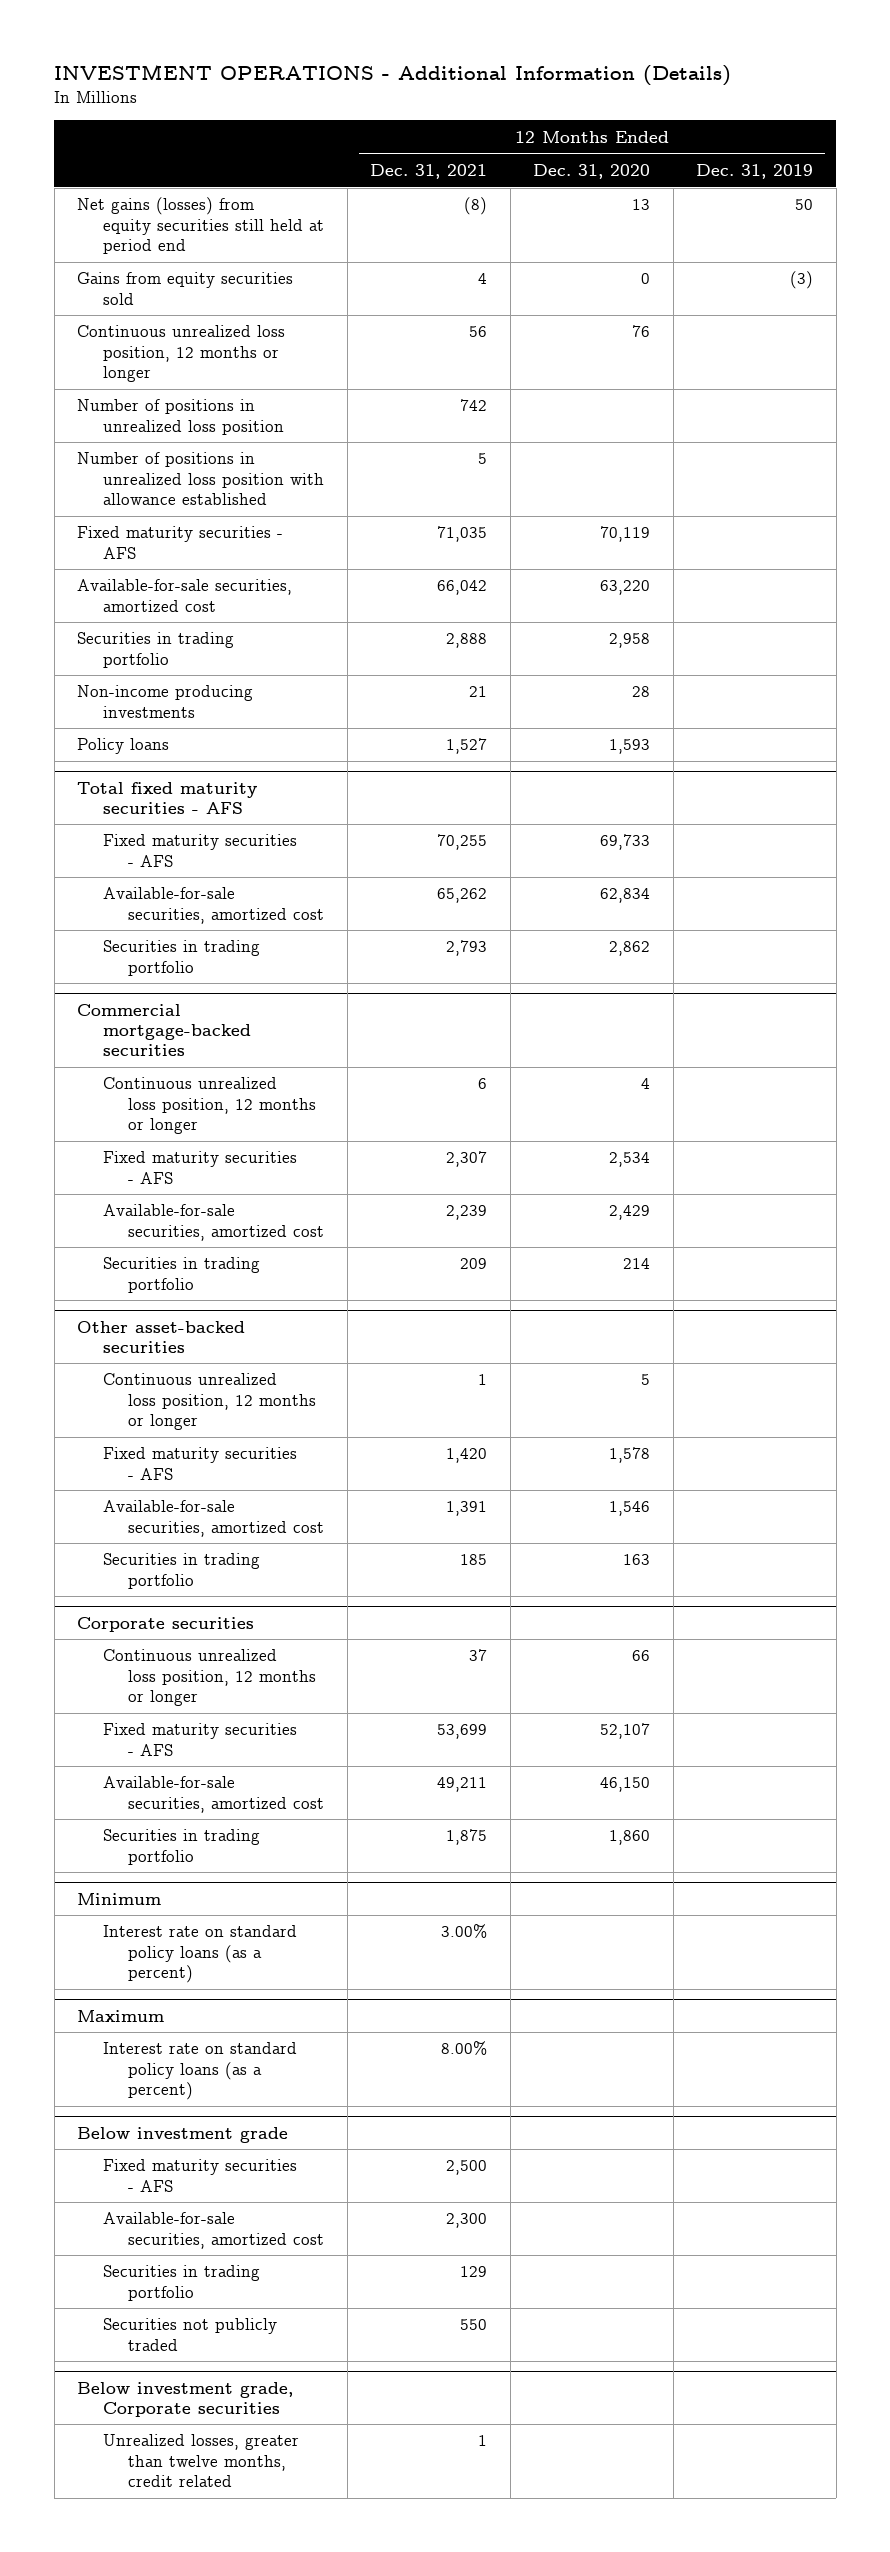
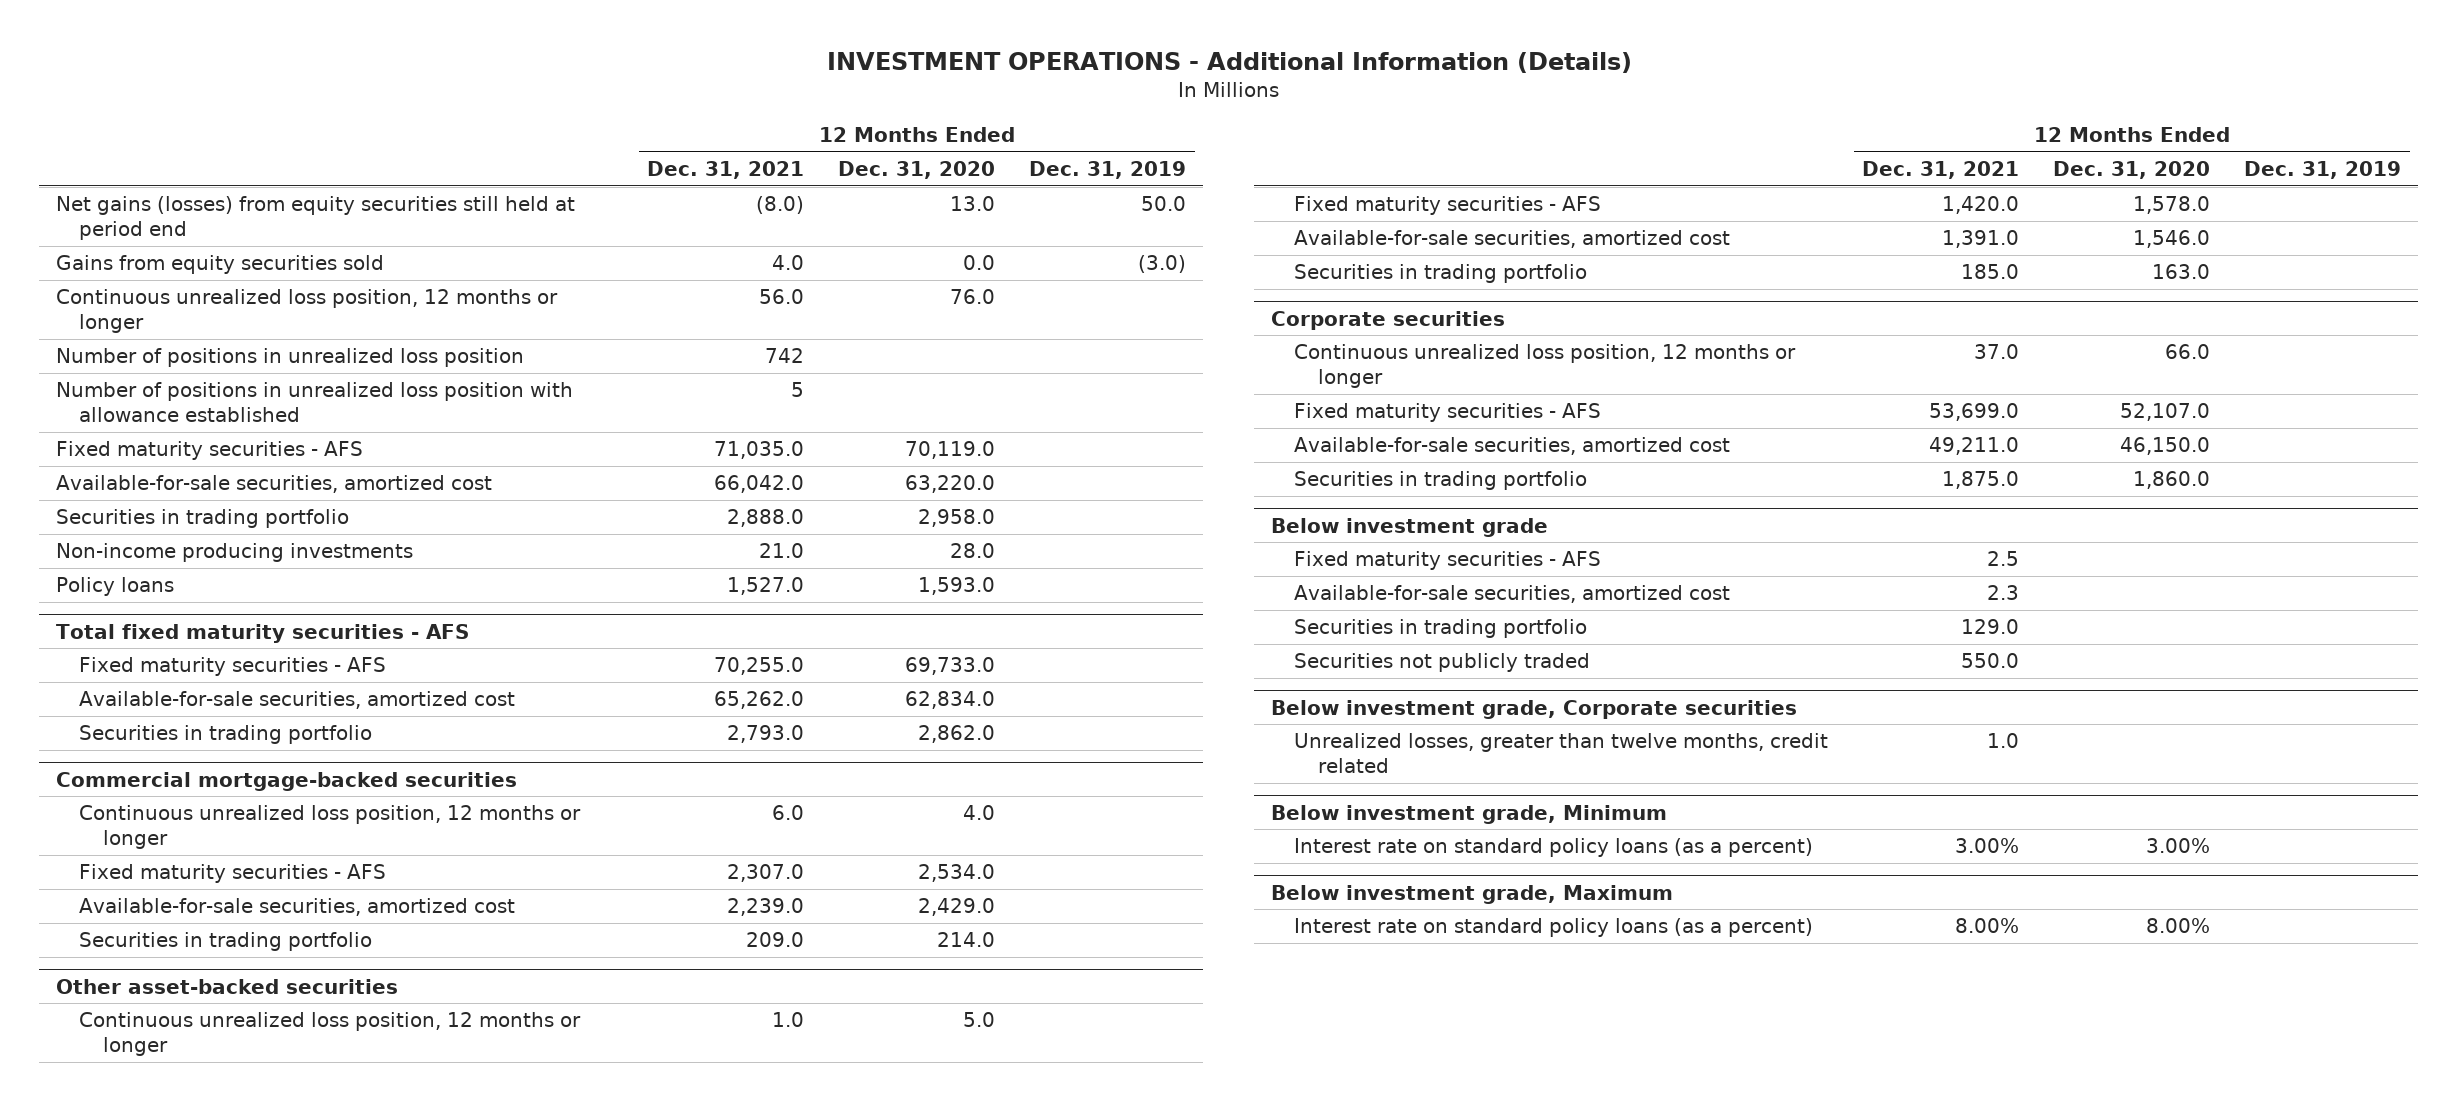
- Net gains (losses) from equity securities still held at period end | (8) | 13 | 50
- Gains from equity securities sold | 4 | 0 | (3)
- Continuous unrealized loss position, 12 months or longer | 56 | 76 |
+ Net gains (losses) from equity securities still held at period end | (8.0) | 13.0 | 50.0
+ Gains from equity securities sold | 4.0 | 0.0 | (3.0)
+ Continuous unrealized loss position, 12 months or longer | 56.0 | 76.0 |
- Fixed maturity securities - AFS | 71,035 | 70,119 |
- Available-for-sale securities, amortized cost | 66,042 | 63,220 |
- Securities in trading portfolio | 2,888 | 2,958 |
- Non-income producing investments | 21 | 28 |
- Policy loans | 1,527 | 1,593 |
+ Fixed maturity securities - AFS | 71,035.0 | 70,119.0 |
+ Available-for-sale securities, amortized cost | 66,042.0 | 63,220.0 |
+ Securities in trading portfolio | 2,888.0 | 2,958.0 |
+ Non-income producing investments | 21.0 | 28.0 |
+ Policy loans | 1,527.0 | 1,593.0 |
@ Total fixed maturity securities - AFS
- Fixed maturity securities - AFS | 70,255 | 69,733 |
- Available-for-sale securities, amortized cost | 65,262 | 62,834 |
- Securities in trading portfolio | 2,793 | 2,862 |
+ Fixed maturity securities - AFS | 70,255.0 | 69,733.0 |
+ Available-for-sale securities, amortized cost | 65,262.0 | 62,834.0 |
+ Securities in trading portfolio | 2,793.0 | 2,862.0 |
@ Commercial mortgage-backed securities
- Continuous unrealized loss position, 12 months or longer | 6 | 4 |
- Fixed maturity securities - AFS | 2,307 | 2,534 |
- Available-for-sale securities, amortized cost | 2,239 | 2,429 |
- Securities in trading portfolio | 209 | 214 |
+ Continuous unrealized loss position, 12 months or longer | 6.0 | 4.0 |
+ Fixed maturity securities - AFS | 2,307.0 | 2,534.0 |
+ Available-for-sale securities, amortized cost | 2,239.0 | 2,429.0 |
+ Securities in trading portfolio | 209.0 | 214.0 |
@ Other asset-backed securities
- Continuous unrealized loss position, 12 months or longer | 1 | 5 |
- Fixed maturity securities - AFS | 1,420 | 1,578 |
- Available-for-sale securities, amortized cost | 1,391 | 1,546 |
- Securities in trading portfolio | 185 | 163 |
+ Continuous unrealized loss position, 12 months or longer | 1.0 | 5.0 |
+ Fixed maturity securities - AFS | 1,420.0 | 1,578.0 |
+ Available-for-sale securities, amortized cost | 1,391.0 | 1,546.0 |
+ Securities in trading portfolio | 185.0 | 163.0 |
@ Corporate securities
- Continuous unrealized loss position, 12 months or longer | 37 | 66 |
- Fixed maturity securities - AFS | 53,699 | 52,107 |
- Available-for-sale securities, amortized cost | 49,211 | 46,150 |
- Securities in trading portfolio | 1,875 | 1,860 |
- Minimum
- Interest rate on standard policy loans (as a percent) | 3.00% | |
- Maximum
- Interest rate on standard policy loans (as a percent) | 8.00% | |
@ Corporate securities
+ Continuous unrealized loss position, 12 months or longer | 37.0 | 66.0 |
+ Fixed maturity securities - AFS | 53,699.0 | 52,107.0 |
+ Available-for-sale securities, amortized cost | 49,211.0 | 46,150.0 |
+ Securities in trading portfolio | 1,875.0 | 1,860.0 |
@ Below investment grade
- Fixed maturity securities - AFS | 2,500 | |
- Available-for-sale securities, amortized cost | 2,300 | |
- Securities in trading portfolio | 129 | |
- Securities not publicly traded | 550 | |
+ Fixed maturity securities - AFS | 2.5 | |
+ Available-for-sale securities, amortized cost | 2.3 | |
+ Securities in trading portfolio | 129.0 | |
+ Securities not publicly traded | 550.0 | |
@ Below investment grade, Corporate securities
- Unrealized losses, greater than twelve months, credit related | 1 | |
+ Unrealized losses, greater than twelve months, credit related | 1.0 | |
+ Below investment grade, Minimum
+ Interest rate on standard policy loans (as a percent) | 3.00% | 3.00% |
+ Below investment grade, Maximum
+ Interest rate on standard policy loans (as a percent) | 8.00% | 8.00% |

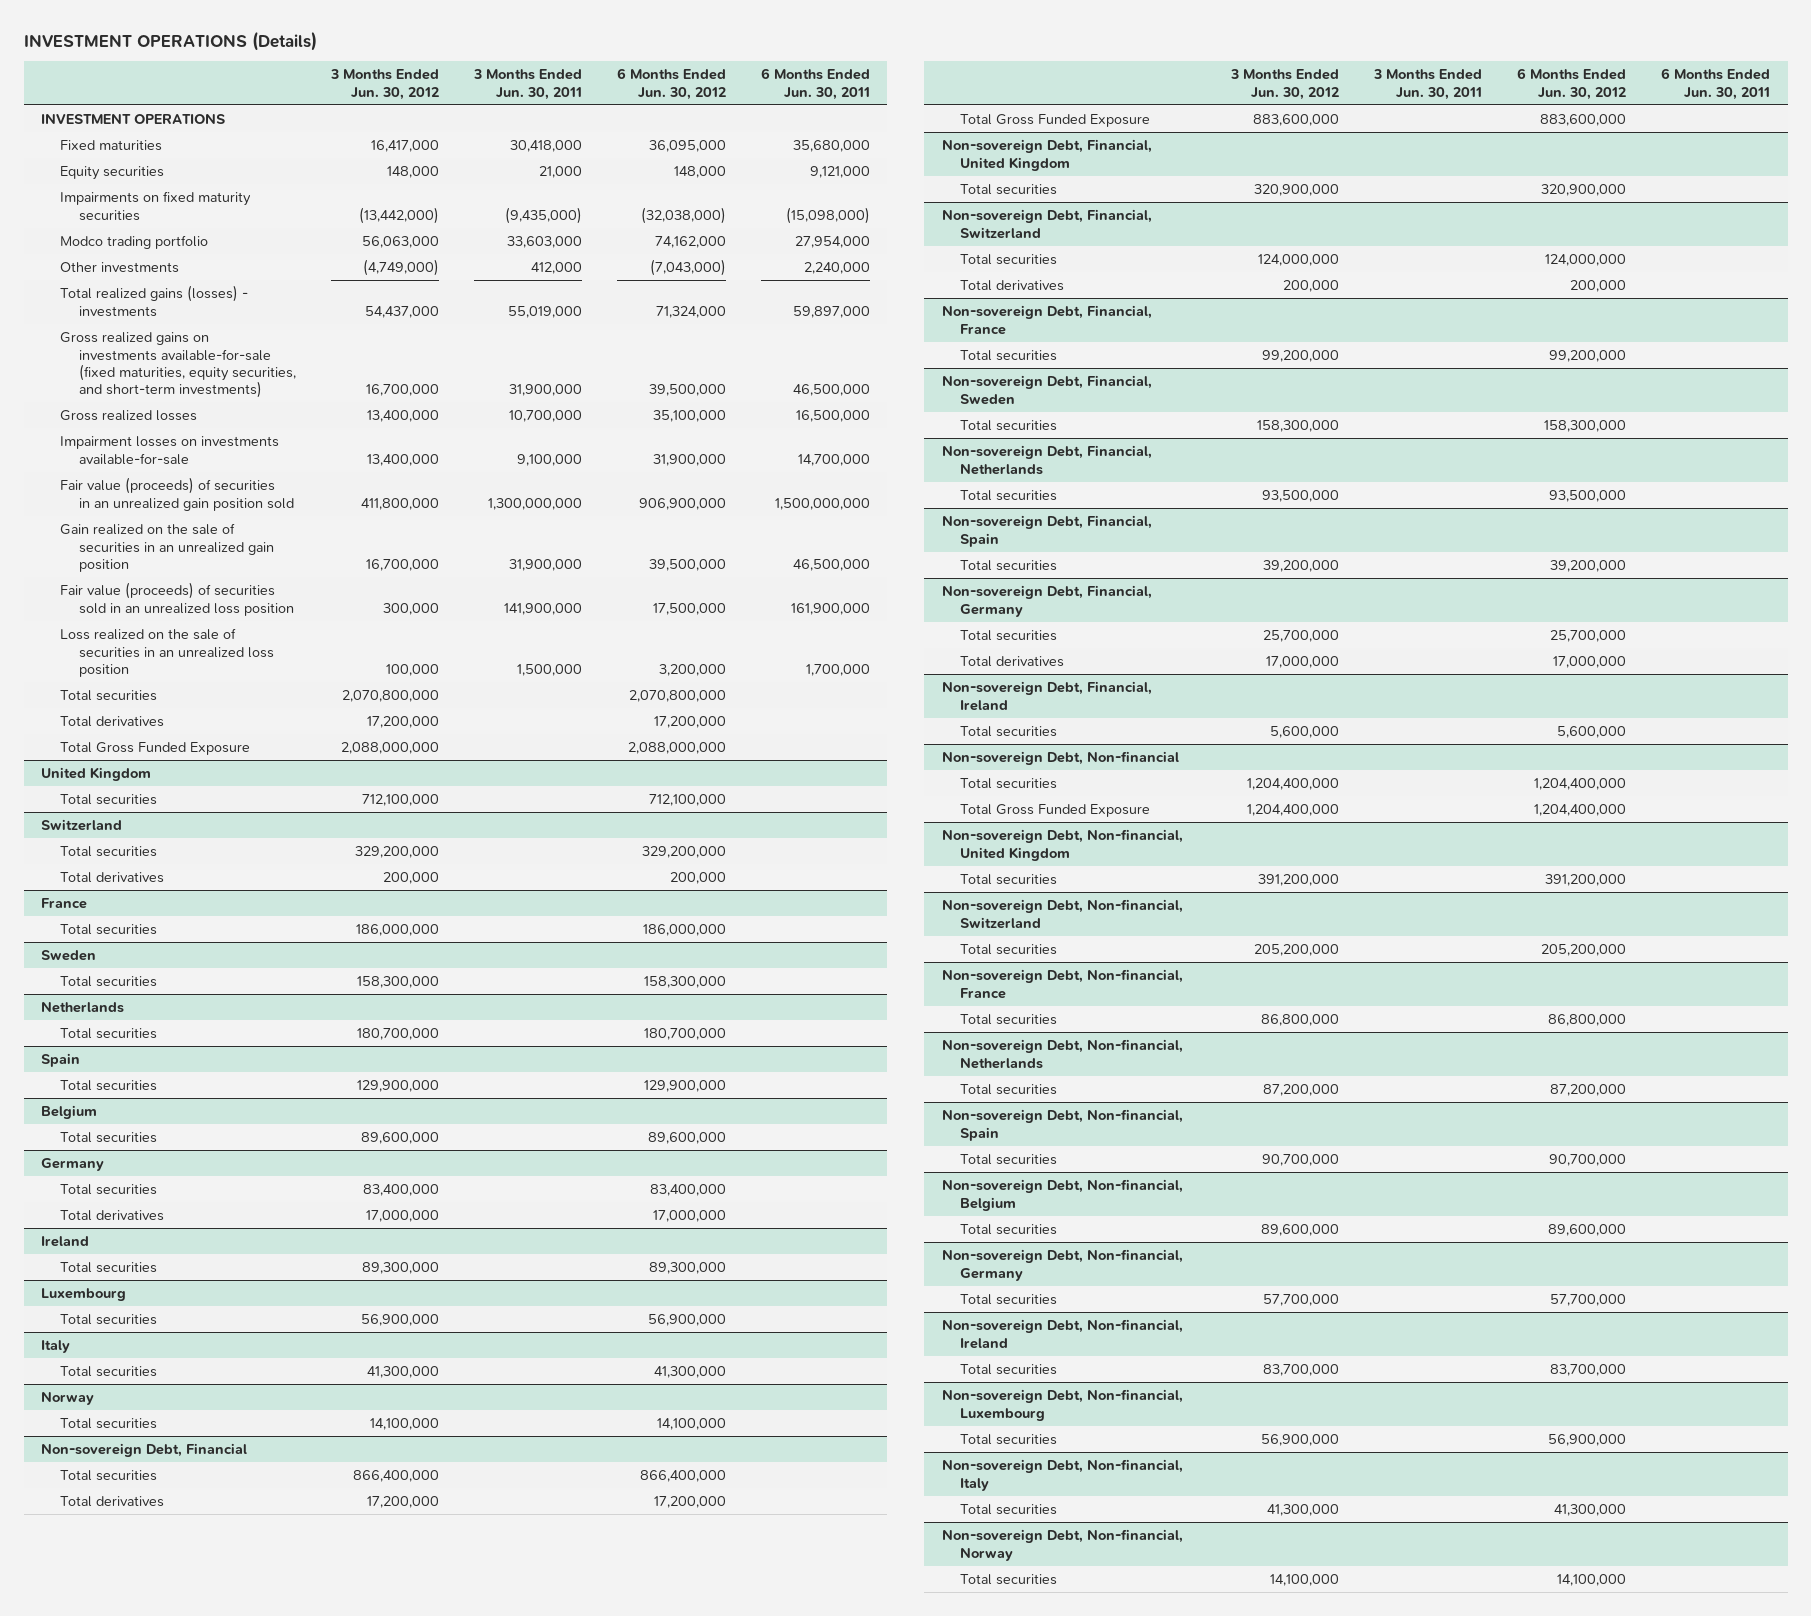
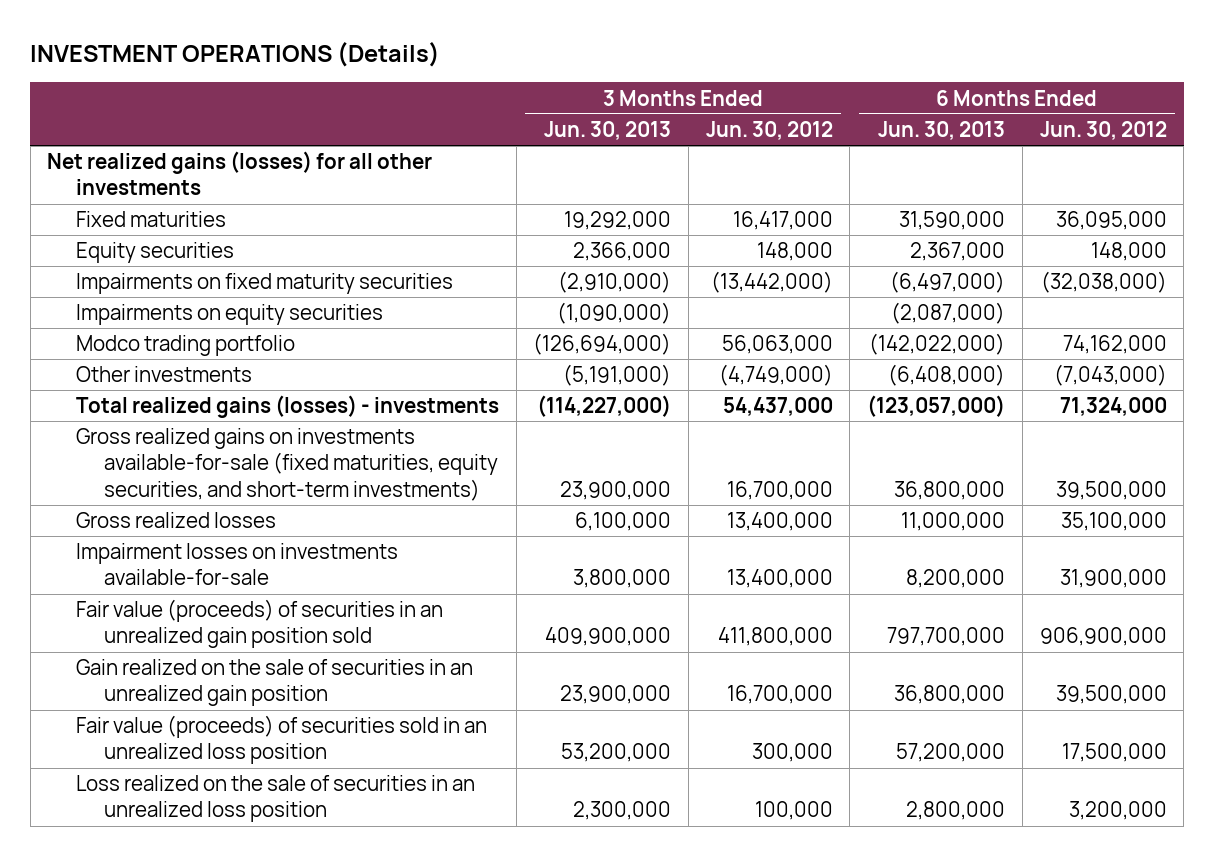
- | 3 Months Ended Jun. 30, 2012 | 3 Months Ended Jun. 30, 2011 | 6 Months Ended Jun. 30, 2012 | 6 Months Ended Jun. 30, 2011
+ | 3 Months Ended Jun. 30, 2013 | 3 Months Ended Jun. 30, 2012 | 6 Months Ended Jun. 30, 2013 | 6 Months Ended Jun. 30, 2012
- INVESTMENT OPERATIONS
+ Net realized gains (losses) for all other investments
+ Impairments on equity securities | (1,090,000) | | (2,087,000) |
- Total securities | 2,070,800,000 | | 2,070,800,000 |
- Total derivatives | 17,200,000 | | 17,200,000 |
- Total Gross Funded Exposure | 2,088,000,000 | | 2,088,000,000 |
- United Kingdom
- Total securities | 712,100,000 | | 712,100,000 |
- Switzerland
- Total securities | 329,200,000 | | 329,200,000 |
- Total derivatives | 200,000 | | 200,000 |
- France
- Total securities | 186,000,000 | | 186,000,000 |
- Sweden
- Total securities | 158,300,000 | | 158,300,000 |
- Netherlands
- Total securities | 180,700,000 | | 180,700,000 |
- Spain
- Total securities | 129,900,000 | | 129,900,000 |
- Belgium
- Total securities | 89,600,000 | | 89,600,000 |
- Germany
- Total securities | 83,400,000 | | 83,400,000 |
- Total derivatives | 17,000,000 | | 17,000,000 |
- Ireland
- Total securities | 89,300,000 | | 89,300,000 |
- Luxembourg
- Total securities | 56,900,000 | | 56,900,000 |
- Italy
- Total securities | 41,300,000 | | 41,300,000 |
- Norway
- Total securities | 14,100,000 | | 14,100,000 |
- Non-sovereign Debt, Financial
- Total securities | 866,400,000 | | 866,400,000 |
- Total derivatives | 17,200,000 | | 17,200,000 |
- Total Gross Funded Exposure | 883,600,000 | | 883,600,000 |
- Non-sovereign Debt, Financial, United Kingdom
- Total securities | 320,900,000 | | 320,900,000 |
- Non-sovereign Debt, Financial, Switzerland
- Total securities | 124,000,000 | | 124,000,000 |
- Total derivatives | 200,000 | | 200,000 |
- Non-sovereign Debt, Financial, France
- Total securities | 99,200,000 | | 99,200,000 |
- Non-sovereign Debt, Financial, Sweden
- Total securities | 158,300,000 | | 158,300,000 |
- Non-sovereign Debt, Financial, Netherlands
- Total securities | 93,500,000 | | 93,500,000 |
- Non-sovereign Debt, Financial, Spain
- Total securities | 39,200,000 | | 39,200,000 |
- Non-sovereign Debt, Financial, Germany
- Total securities | 25,700,000 | | 25,700,000 |
- Total derivatives | 17,000,000 | | 17,000,000 |
- Non-sovereign Debt, Financial, Ireland
- Total securities | 5,600,000 | | 5,600,000 |
- Non-sovereign Debt, Non-financial
- Total securities | 1,204,400,000 | | 1,204,400,000 |
- Total Gross Funded Exposure | 1,204,400,000 | | 1,204,400,000 |
- Non-sovereign Debt, Non-financial, United Kingdom
- Total securities | 391,200,000 | | 391,200,000 |
- Non-sovereign Debt, Non-financial, Switzerland
- Total securities | 205,200,000 | | 205,200,000 |
- Non-sovereign Debt, Non-financial, France
- Total securities | 86,800,000 | | 86,800,000 |
- Non-sovereign Debt, Non-financial, Netherlands
- Total securities | 87,200,000 | | 87,200,000 |
- Non-sovereign Debt, Non-financial, Spain
- Total securities | 90,700,000 | | 90,700,000 |
- Non-sovereign Debt, Non-financial, Belgium
- Total securities | 89,600,000 | | 89,600,000 |
- Non-sovereign Debt, Non-financial, Germany
- Total securities | 57,700,000 | | 57,700,000 |
- Non-sovereign Debt, Non-financial, Ireland
- Total securities | 83,700,000 | | 83,700,000 |
- Non-sovereign Debt, Non-financial, Luxembourg
- Total securities | 56,900,000 | | 56,900,000 |
- Non-sovereign Debt, Non-financial, Italy
- Total securities | 41,300,000 | | 41,300,000 |
- Non-sovereign Debt, Non-financial, Norway
- Total securities | 14,100,000 | | 14,100,000 |

